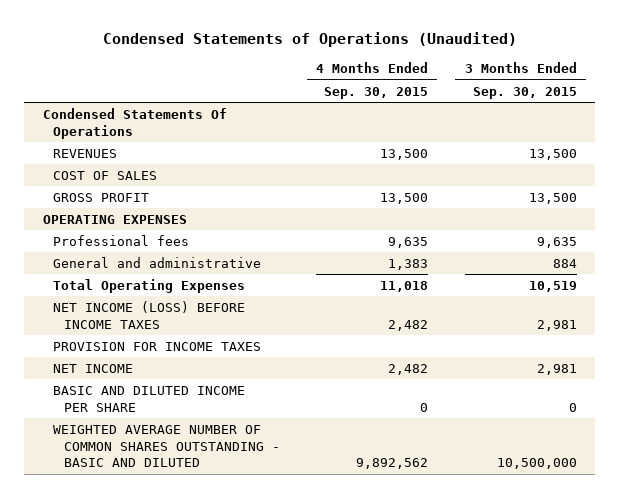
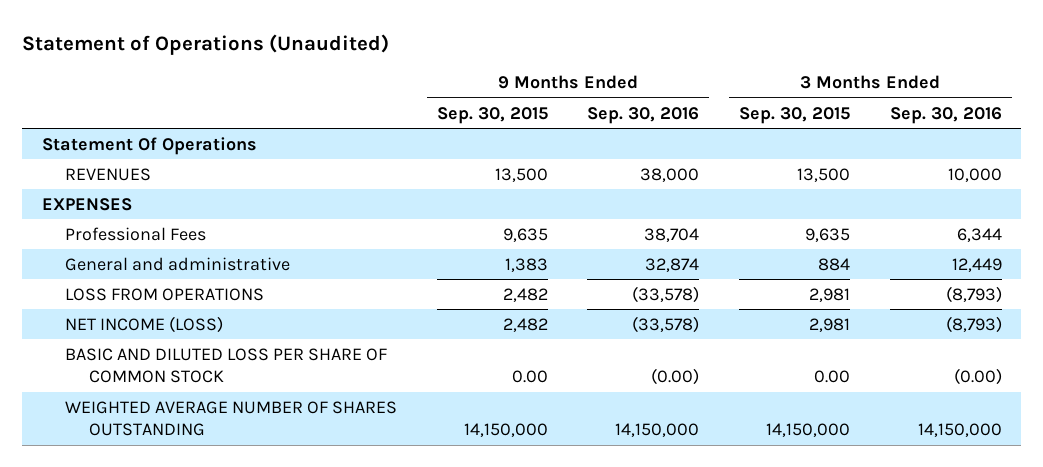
- Condensed Statements of Operations (Unaudited)
+ Statement of Operations (Unaudited)
- | 4 Months Ended Sep. 30, 2015 | 3 Months Ended Sep. 30, 2015
+ | 9 Months Ended Sep. 30, 2015 | 9 Months Ended Sep. 30, 2016 | 3 Months Ended Sep. 30, 2015 | 3 Months Ended Sep. 30, 2016
- Condensed Statements Of Operations
+ Statement Of Operations
- COST OF SALES
- GROSS PROFIT | 13,500 | 13,500
- OPERATING EXPENSES
- Professional fees | 9,635 | 9,635
+ EXPENSES
+ Professional Fees | 9,635 | 38,704 | 9,635 | 6,344
- Total Operating Expenses | 11,018 | 10,519
- NET INCOME (LOSS) BEFORE INCOME TAXES | 2,482 | 2,981
- PROVISION FOR INCOME TAXES
- NET INCOME | 2,482 | 2,981
- BASIC AND DILUTED INCOME PER SHARE | 0 | 0
- WEIGHTED AVERAGE NUMBER OF COMMON SHARES OUTSTANDING - BASIC AND DILUTED | 9,892,562 | 10,500,000
+ LOSS FROM OPERATIONS | 2,482 | (33,578) | 2,981 | (8,793)
+ NET INCOME (LOSS) | 2,482 | (33,578) | 2,981 | (8,793)
+ BASIC AND DILUTED LOSS PER SHARE OF COMMON STOCK | 0.00 | (0.00) | 0.00 | (0.00)
+ WEIGHTED AVERAGE NUMBER OF SHARES OUTSTANDING | 14,150,000 | 14,150,000 | 14,150,000 | 14,150,000

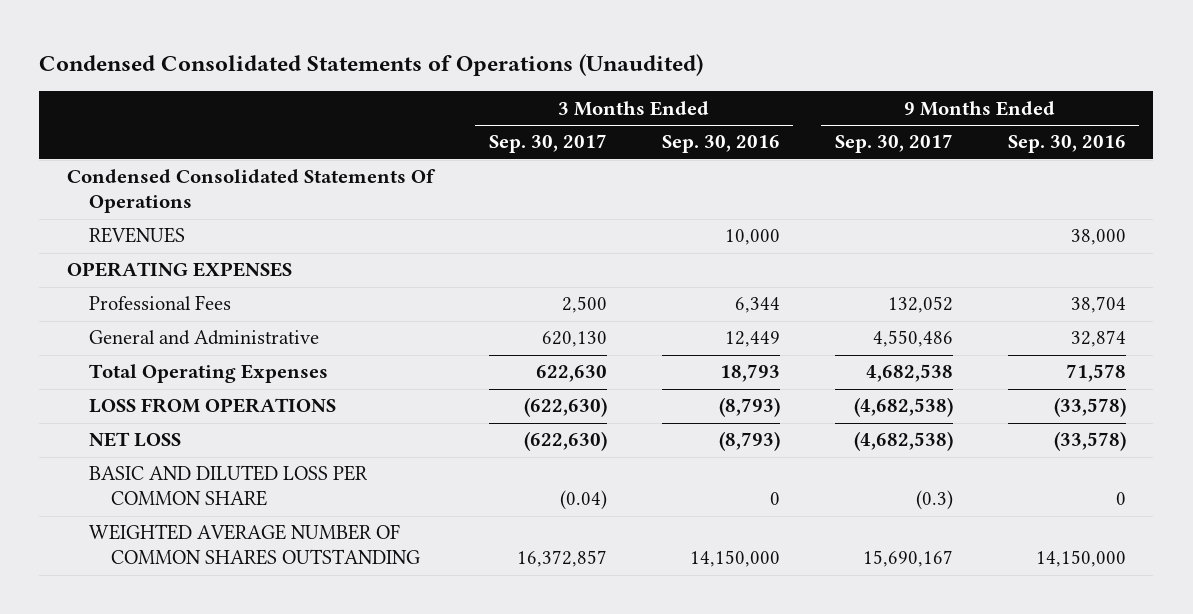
- Statement of Operations (Unaudited)
+ Condensed Consolidated Statements of Operations (Unaudited)
- | 9 Months Ended Sep. 30, 2015 | 9 Months Ended Sep. 30, 2016 | 3 Months Ended Sep. 30, 2015 | 3 Months Ended Sep. 30, 2016
+ | 3 Months Ended Sep. 30, 2017 | 3 Months Ended Sep. 30, 2016 | 9 Months Ended Sep. 30, 2017 | 9 Months Ended Sep. 30, 2016
- Statement Of Operations
+ Condensed Consolidated Statements Of Operations
- EXPENSES
+ OPERATING EXPENSES
- General and administrative | 1,383 | 32,874 | 884 | 12,449
+ General and Administrative | 620,130 | 12,449 | 4,550,486 | 32,874
+ Total Operating Expenses | 622,630 | 18,793 | 4,682,538 | 71,578
- NET INCOME (LOSS) | 2,482 | (33,578) | 2,981 | (8,793)
- BASIC AND DILUTED LOSS PER SHARE OF COMMON STOCK | 0.00 | (0.00) | 0.00 | (0.00)
- WEIGHTED AVERAGE NUMBER OF SHARES OUTSTANDING | 14,150,000 | 14,150,000 | 14,150,000 | 14,150,000
+ NET LOSS | (622,630) | (8,793) | (4,682,538) | (33,578)
+ BASIC AND DILUTED LOSS PER COMMON SHARE | (0.04) | 0 | (0.3) | 0
+ WEIGHTED AVERAGE NUMBER OF COMMON SHARES OUTSTANDING | 16,372,857 | 14,150,000 | 15,690,167 | 14,150,000

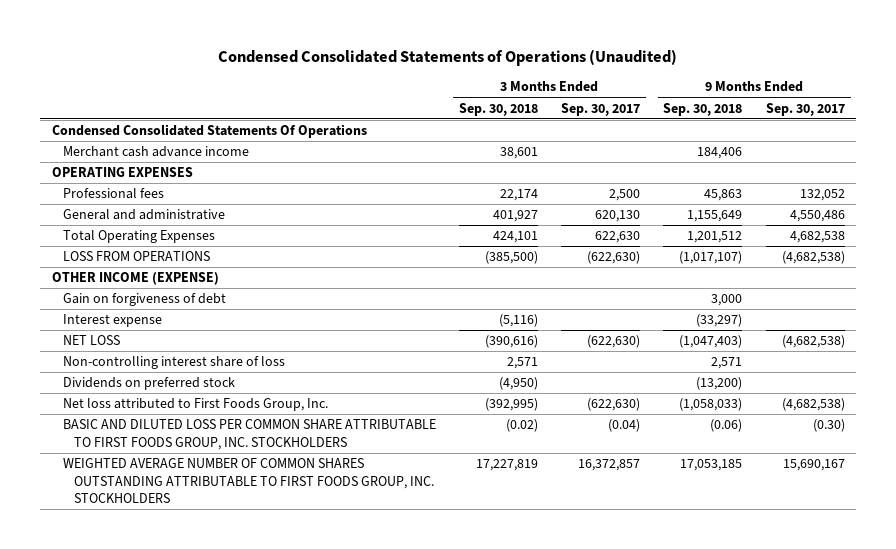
- | 3 Months Ended Sep. 30, 2017 | 3 Months Ended Sep. 30, 2016 | 9 Months Ended Sep. 30, 2017 | 9 Months Ended Sep. 30, 2016
+ | 3 Months Ended Sep. 30, 2018 | 3 Months Ended Sep. 30, 2017 | 9 Months Ended Sep. 30, 2018 | 9 Months Ended Sep. 30, 2017
- REVENUES | | 10,000 | | 38,000
+ Merchant cash advance income | 38,601 | | 184,406 |
- Professional Fees | 2,500 | 6,344 | 132,052 | 38,704
- General and Administrative | 620,130 | 12,449 | 4,550,486 | 32,874
+ Professional fees | 22,174 | 2,500 | 45,863 | 132,052
+ General and administrative | 401,927 | 620,130 | 1,155,649 | 4,550,486
+ OTHER INCOME (EXPENSE)
+ Gain on forgiveness of debt | | | 3,000 |
+ Interest expense | (5,116) | | (33,297) |
- BASIC AND DILUTED LOSS PER COMMON SHARE | (0.04) | 0 | (0.3) | 0
- WEIGHTED AVERAGE NUMBER OF COMMON SHARES OUTSTANDING | 16,372,857 | 14,150,000 | 15,690,167 | 14,150,000
+ Non-controlling interest share of loss | 2,571 | | 2,571 |
+ Dividends on preferred stock | (4,950) | | (13,200) |
+ Net loss attributed to First Foods Group, Inc. | (392,995) | (622,630) | (1,058,033) | (4,682,538)
+ BASIC AND DILUTED LOSS PER COMMON SHARE ATTRIBUTABLE TO FIRST FOODS GROUP, INC. STOCKHOLDERS | (0.02) | (0.04) | (0.06) | (0.30)
+ WEIGHTED AVERAGE NUMBER OF COMMON SHARES OUTSTANDING ATTRIBUTABLE TO FIRST FOODS GROUP, INC. STOCKHOLDERS | 17,227,819 | 16,372,857 | 17,053,185 | 15,690,167

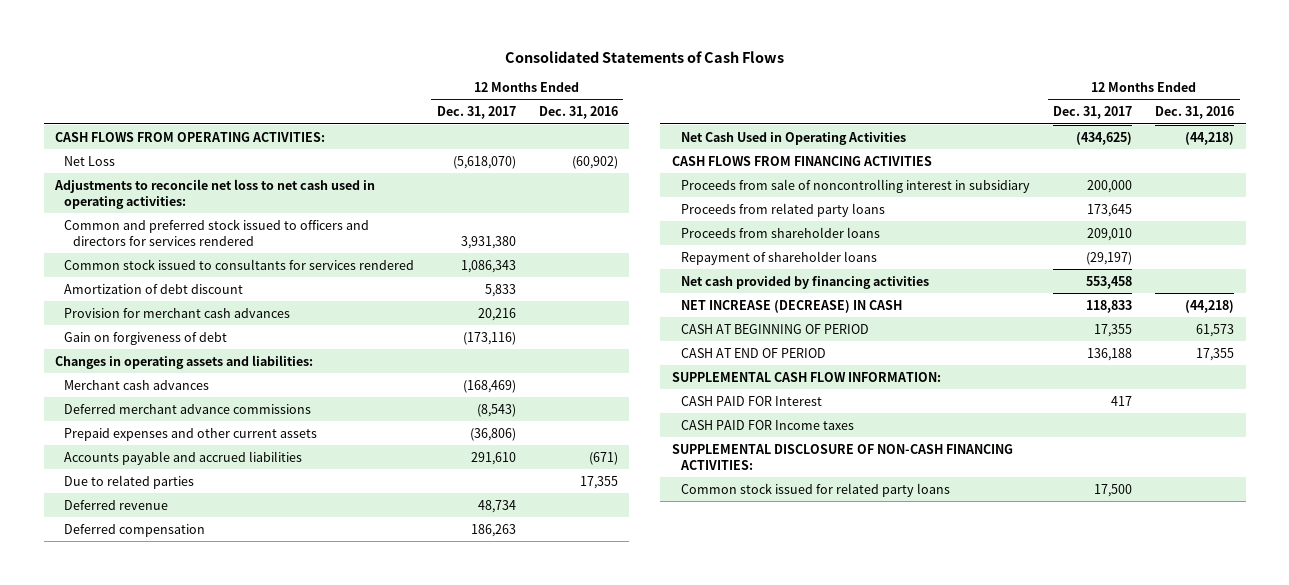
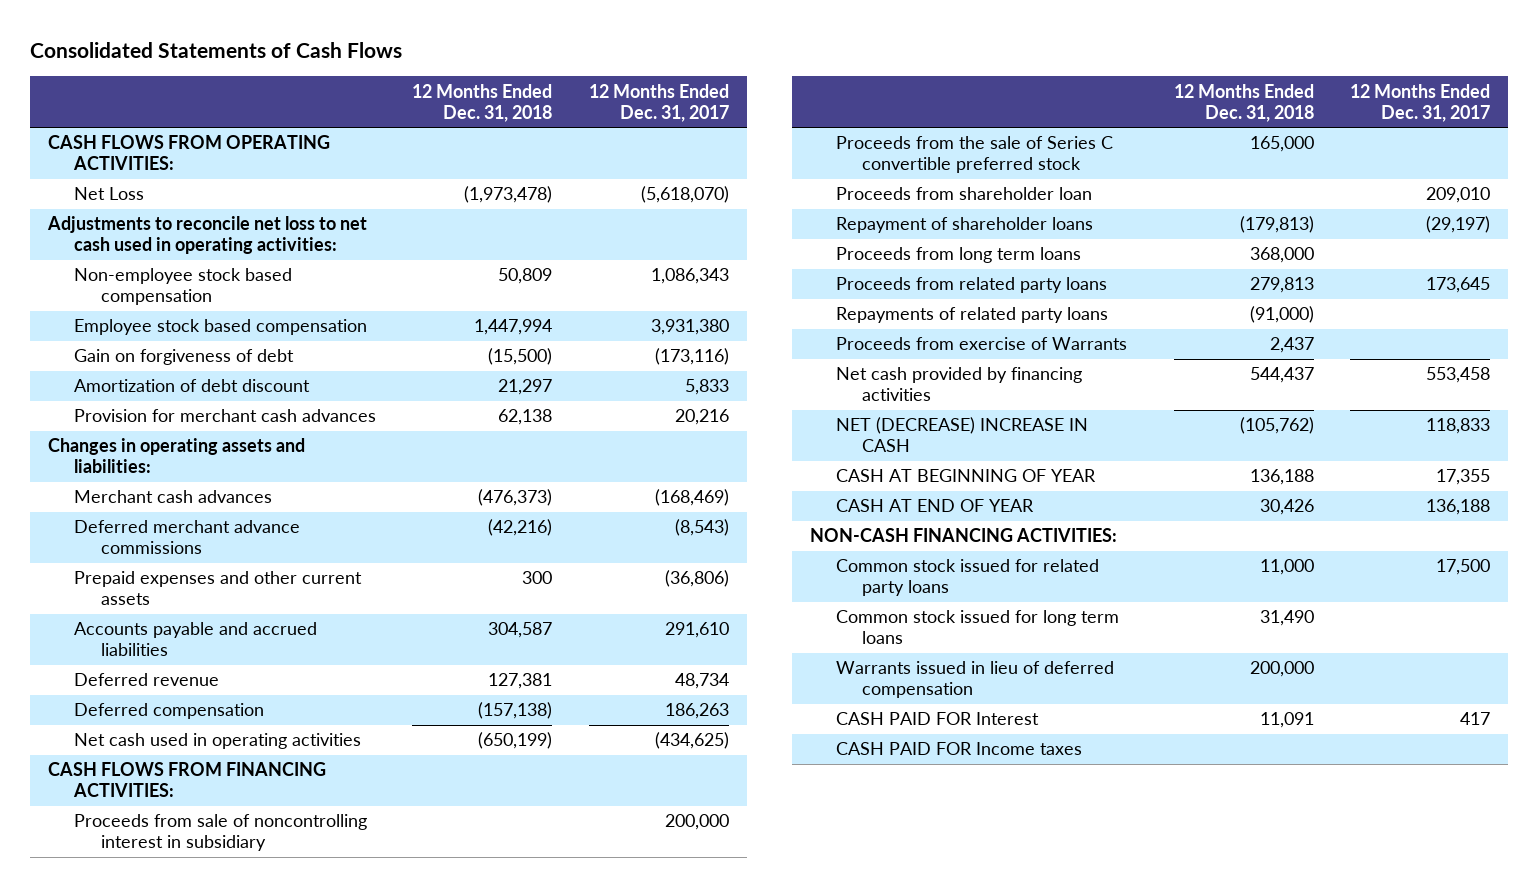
- | 12 Months Ended Dec. 31, 2017 | 12 Months Ended Dec. 31, 2016
+ | 12 Months Ended Dec. 31, 2018 | 12 Months Ended Dec. 31, 2017
- Common and preferred stock issued to officers and directors for services rendered | 3,931,380 |
- Common stock issued to consultants for services rendered | 1,086,343 |
+ Non-employee stock based compensation | 50,809 | 1,086,343
+ Employee stock based compensation | 1,447,994 | 3,931,380
moved up: Gain on forgiveness of debt | (15,500) | (173,116)
- Due to related parties | | 17,355
- Net Cash Used in Operating Activities | (434,625) | (44,218)
- CASH FLOWS FROM FINANCING ACTIVITIES
+ Net cash used in operating activities | (650,199) | (434,625)
+ CASH FLOWS FROM FINANCING ACTIVITIES:
- Proceeds from shareholder loans | 209,010 |
+ Proceeds from the sale of Series C convertible preferred stock | 165,000 |
+ Proceeds from shareholder loan | | 209,010
+ Proceeds from long term loans | 368,000 |
moved down: Proceeds from related party loans | 279,813 | 173,645
+ Repayments of related party loans | (91,000) |
+ Proceeds from exercise of Warrants | 2,437 |
- NET INCREASE (DECREASE) IN CASH | 118,833 | (44,218)
- CASH AT BEGINNING OF PERIOD | 17,355 | 61,573
- CASH AT END OF PERIOD | 136,188 | 17,355
- SUPPLEMENTAL CASH FLOW INFORMATION:
+ NET (DECREASE) INCREASE IN CASH | (105,762) | 118,833
+ CASH AT BEGINNING OF YEAR | 136,188 | 17,355
+ CASH AT END OF YEAR | 30,426 | 136,188
+ NON-CASH FINANCING ACTIVITIES:
moved up: Common stock issued for related party loans | 11,000 | 17,500
+ Common stock issued for long term loans | 31,490 |
+ Warrants issued in lieu of deferred compensation | 200,000 |
- SUPPLEMENTAL DISCLOSURE OF NON-CASH FINANCING ACTIVITIES:

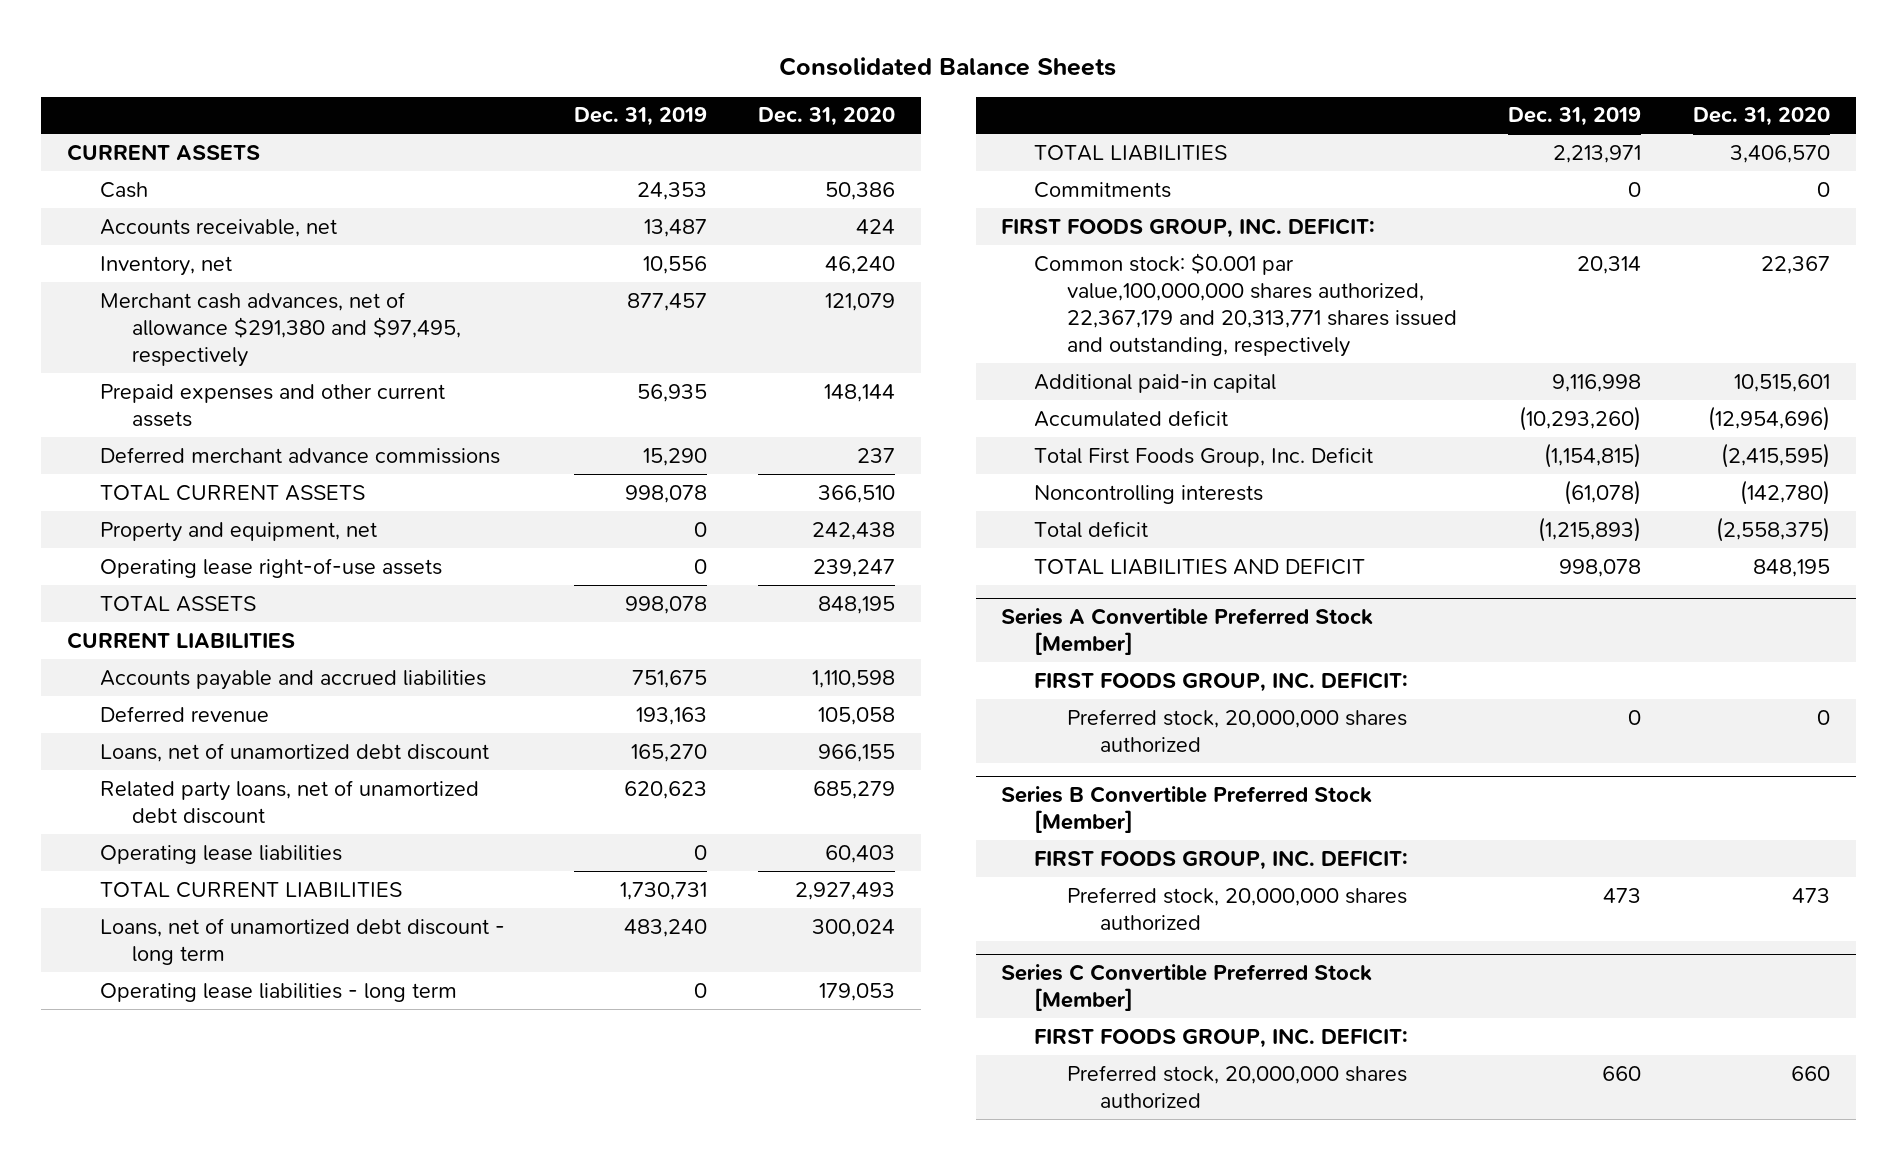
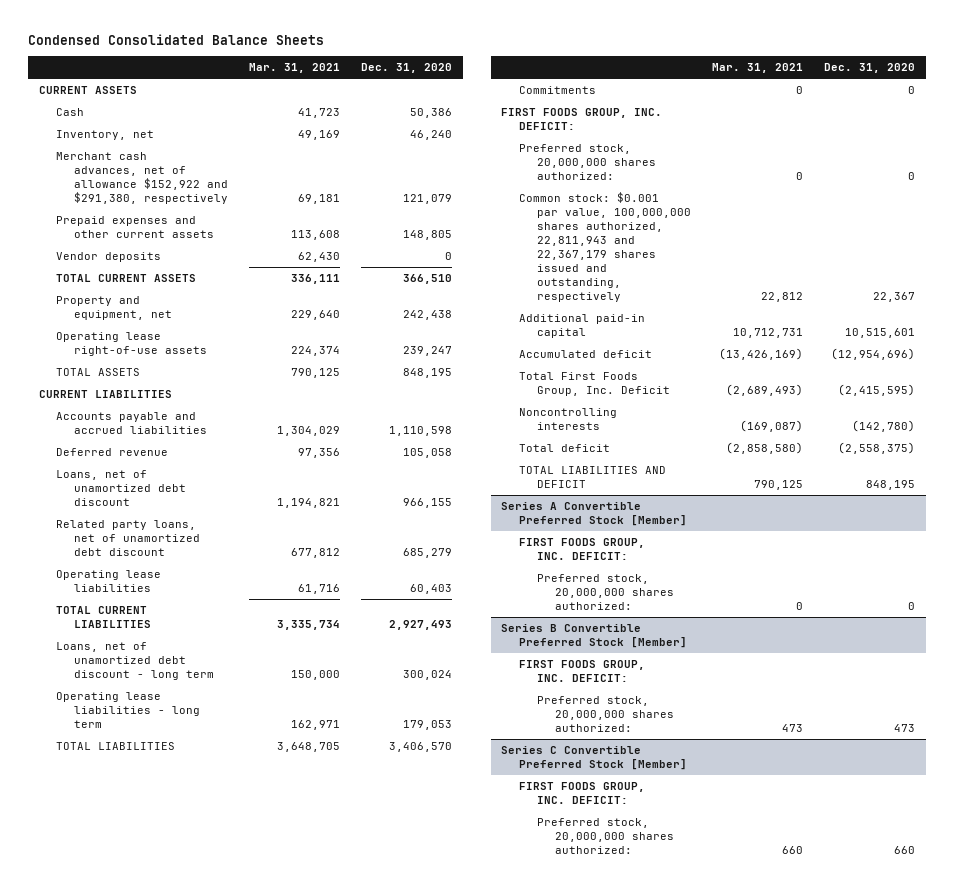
- Consolidated Balance Sheets
+ Condensed Consolidated Balance Sheets
- | Dec. 31, 2019 | Dec. 31, 2020
+ | Mar. 31, 2021 | Dec. 31, 2020
- Accounts receivable, net | 13,487 | 424
- Merchant cash advances, net of allowance $291,380 and $97,495, respectively | 877,457 | 121,079
- Prepaid expenses and other current assets | 56,935 | 148,144
- Deferred merchant advance commissions | 15,290 | 237
+ Merchant cash advances, net of allowance $152,922 and $291,380, respectively | 69,181 | 121,079
+ Prepaid expenses and other current assets | 113,608 | 148,805
+ Vendor deposits | 62,430 | 0
- Common stock: $0.001 par value,100,000,000 shares authorized, 22,367,179 and 20,313,771 shares issued and outstanding, respectively | 20,314 | 22,367
+ Preferred stock, 20,000,000 shares authorized: | 0 | 0
+ Common stock: $0.001 par value, 100,000,000 shares authorized, 22,811,943 and 22,367,179 shares issued and outstanding, respectively | 22,812 | 22,367
@ Series A Convertible Preferred Stock [Member]
- Preferred stock, 20,000,000 shares authorized | 0 | 0
+ Preferred stock, 20,000,000 shares authorized: | 0 | 0
@ Series B Convertible Preferred Stock [Member]
- Preferred stock, 20,000,000 shares authorized | 473 | 473
+ Preferred stock, 20,000,000 shares authorized: | 473 | 473
@ Series C Convertible Preferred Stock [Member]
- Preferred stock, 20,000,000 shares authorized | 660 | 660
+ Preferred stock, 20,000,000 shares authorized: | 660 | 660

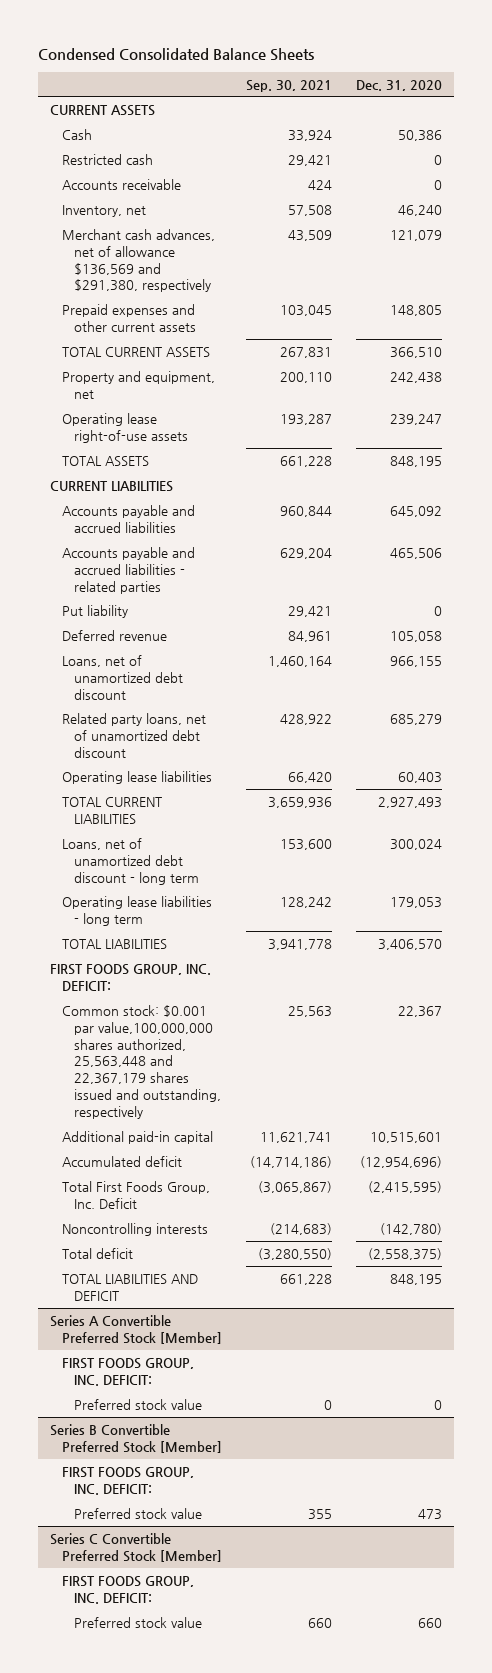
- | Mar. 31, 2021 | Dec. 31, 2020
+ | Sep. 30, 2021 | Dec. 31, 2020
+ Restricted cash | 29,421 | 0
+ Accounts receivable | 424 | 0
- Merchant cash advances, net of allowance $152,922 and $291,380, respectively | 69,181 | 121,079
+ Merchant cash advances, net of allowance $136,569 and $291,380, respectively | 43,509 | 121,079
- Vendor deposits | 62,430 | 0
- Accounts payable and accrued liabilities | 1,304,029 | 1,110,598
+ Accounts payable and accrued liabilities | 960,844 | 645,092
+ Accounts payable and accrued liabilities - related parties | 629,204 | 465,506
+ Put liability | 29,421 | 0
- Commitments | 0 | 0
- Preferred stock, 20,000,000 shares authorized: | 0 | 0
- Common stock: $0.001 par value, 100,000,000 shares authorized, 22,811,943 and 22,367,179 shares issued and outstanding, respectively | 22,812 | 22,367
+ Common stock: $0.001 par value,100,000,000 shares authorized, 25,563,448 and 22,367,179 shares issued and outstanding, respectively | 25,563 | 22,367
@ Series A Convertible Preferred Stock [Member]
- Preferred stock, 20,000,000 shares authorized: | 0 | 0
+ Preferred stock value | 0 | 0
@ Series B Convertible Preferred Stock [Member]
- Preferred stock, 20,000,000 shares authorized: | 473 | 473
+ Preferred stock value | 355 | 473
@ Series C Convertible Preferred Stock [Member]
- Preferred stock, 20,000,000 shares authorized: | 660 | 660
+ Preferred stock value | 660 | 660

